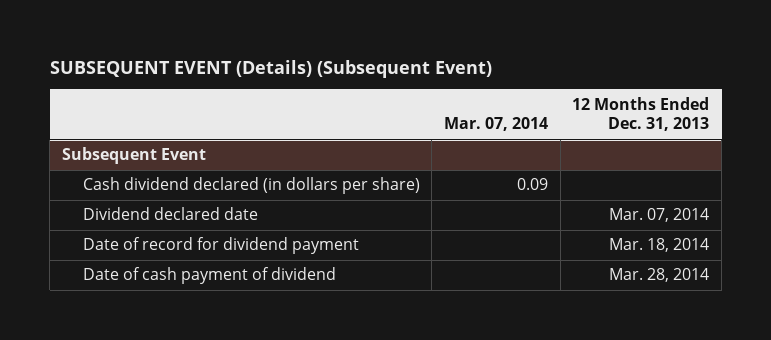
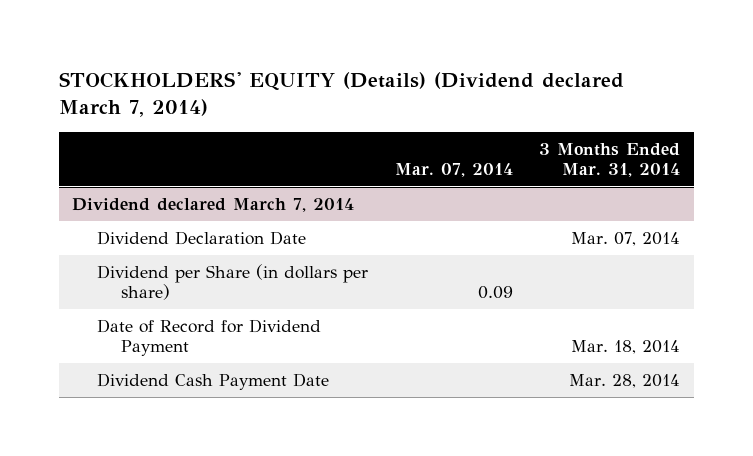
- SUBSEQUENT EVENT (Details) (Subsequent Event)
+ STOCKHOLDERS' EQUITY (Details) (Dividend declared March 7, 2014)
- | Mar. 07, 2014 | 12 Months Ended Dec. 31, 2013
+ | Mar. 07, 2014 | 3 Months Ended Mar. 31, 2014
- Subsequent Event
- Cash dividend declared (in dollars per share) | 0.09 |
- Dividend declared date | | Mar. 07, 2014
- Date of record for dividend payment | | Mar. 18, 2014
- Date of cash payment of dividend | | Mar. 28, 2014
+ Dividend declared March 7, 2014
+ Dividend Declaration Date | | Mar. 07, 2014
+ Dividend per Share (in dollars per share) | 0.09 |
+ Date of Record for Dividend Payment | | Mar. 18, 2014
+ Dividend Cash Payment Date | | Mar. 28, 2014

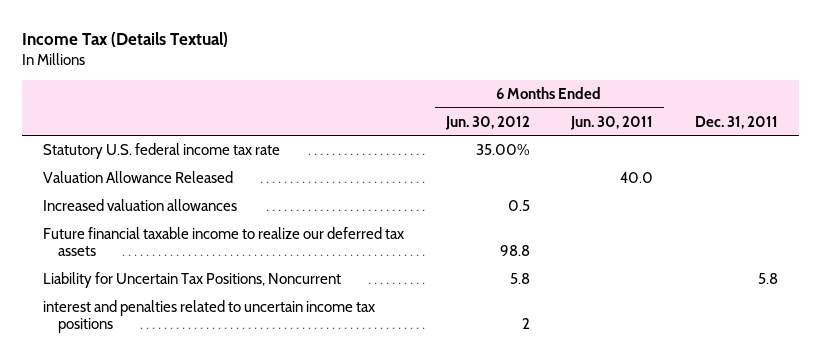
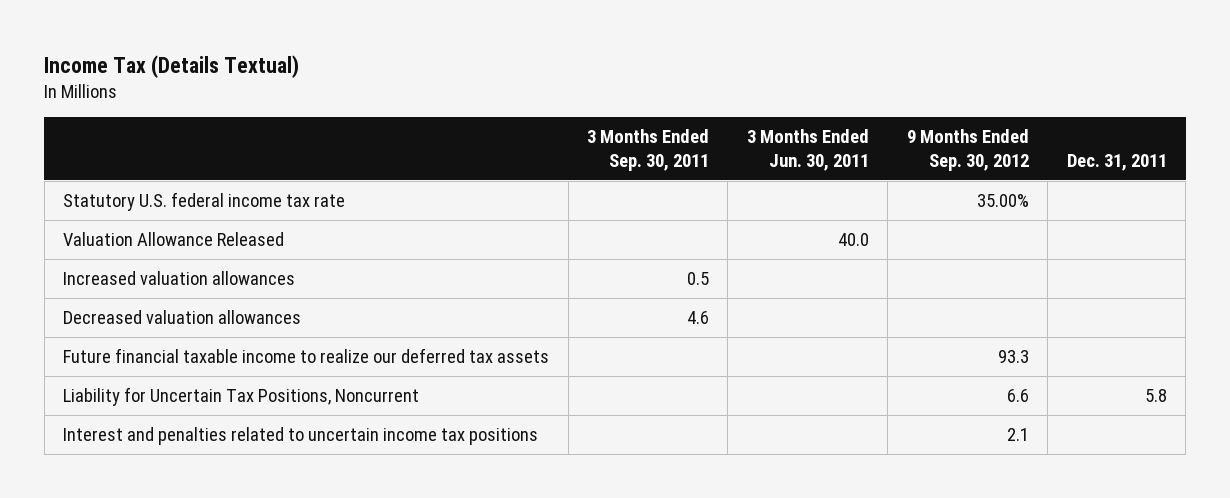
- | 6 Months Ended Jun. 30, 2012 | 6 Months Ended Jun. 30, 2011 | Dec. 31, 2011
+ | 3 Months Ended Sep. 30, 2011 | 3 Months Ended Jun. 30, 2011 | 9 Months Ended Sep. 30, 2012 | Dec. 31, 2011
+ Decreased valuation allowances | 4.6 | | |
- interest and penalties related to uncertain income tax positions | 2 | |
+ Interest and penalties related to uncertain income tax positions | | | 2.1 |

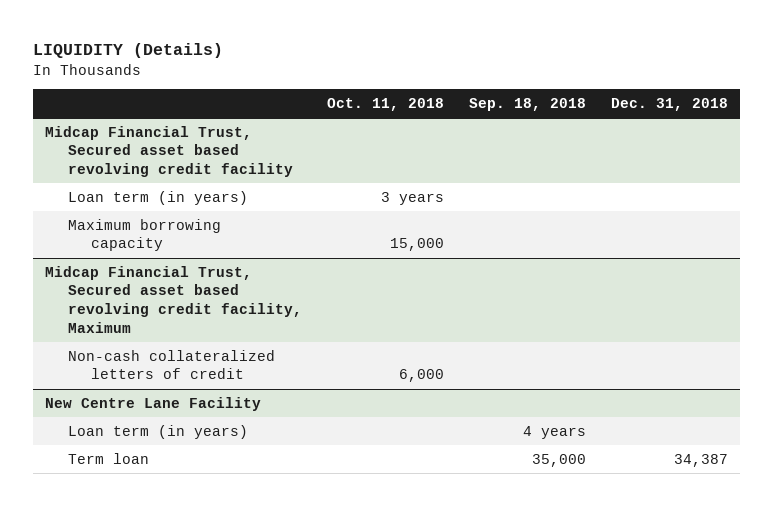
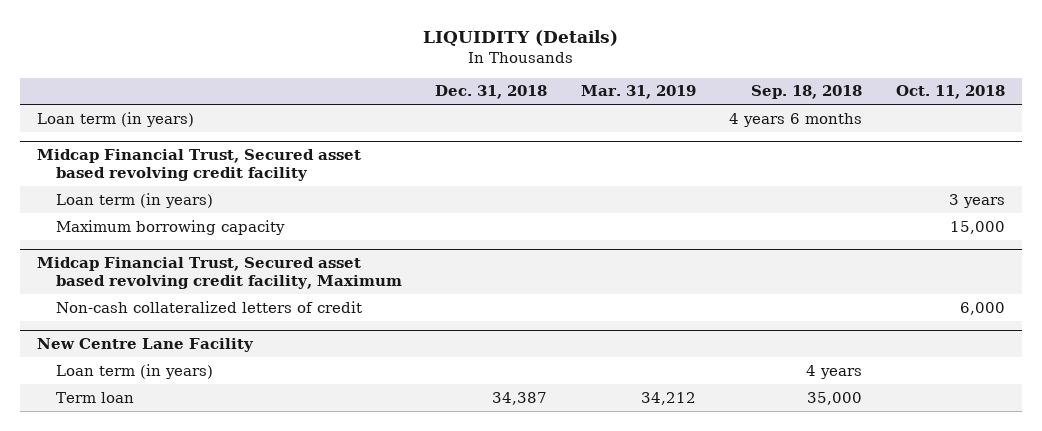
- | Oct. 11, 2018 | Sep. 18, 2018 | Dec. 31, 2018
+ | Dec. 31, 2018 | Mar. 31, 2019 | Sep. 18, 2018 | Oct. 11, 2018
+ Loan term (in years) | | | 4 years 6 months |

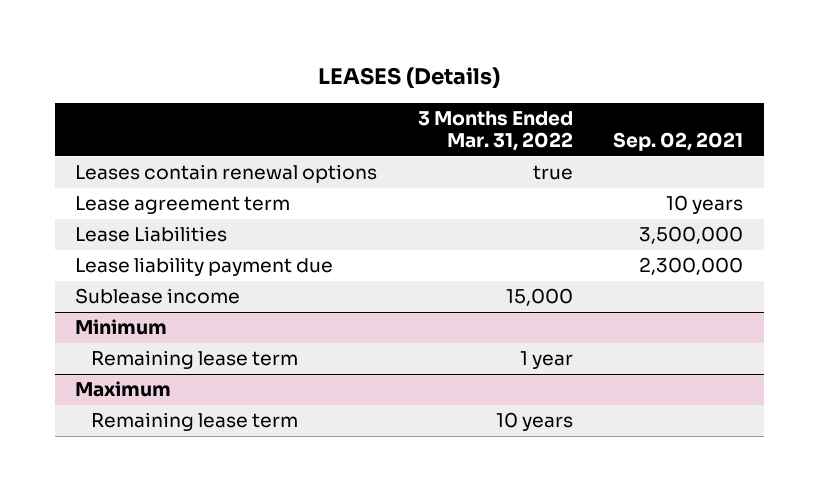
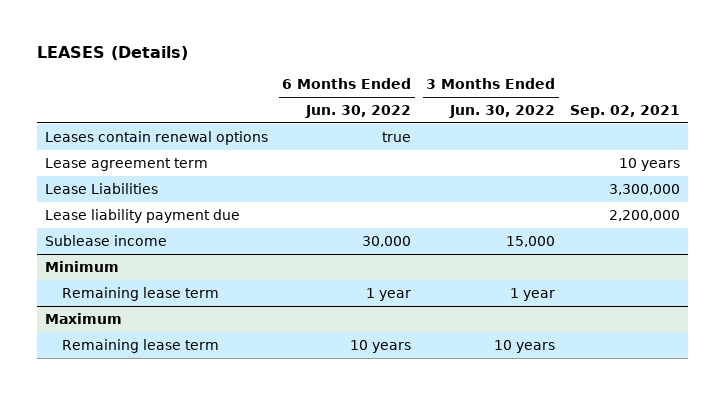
- | 3 Months Ended Mar. 31, 2022 | Sep. 02, 2021
+ | 6 Months Ended Jun. 30, 2022 | 3 Months Ended Jun. 30, 2022 | Sep. 02, 2021
- Lease Liabilities | | 3,500,000
- Lease liability payment due | | 2,300,000
+ Lease Liabilities | | | 3,300,000
+ Lease liability payment due | | | 2,200,000

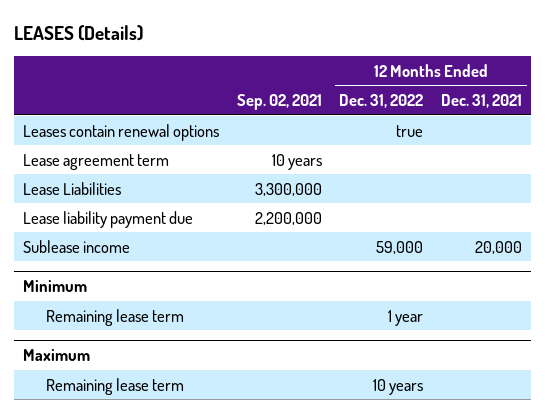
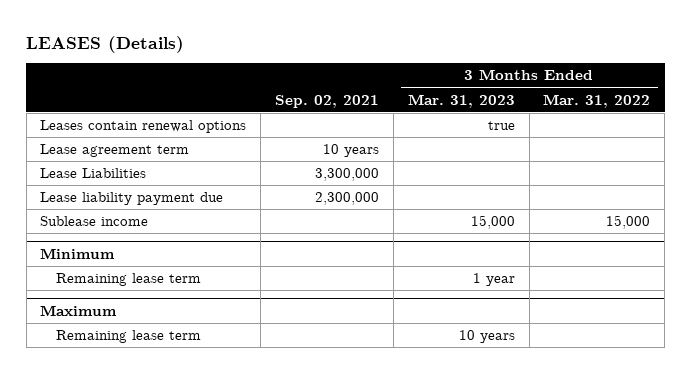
- | Sep. 02, 2021 | 12 Months Ended Dec. 31, 2022 | 12 Months Ended Dec. 31, 2021
+ | Sep. 02, 2021 | 3 Months Ended Mar. 31, 2023 | 3 Months Ended Mar. 31, 2022
- Lease liability payment due | 2,200,000 | |
+ Lease liability payment due | 2,300,000 | |

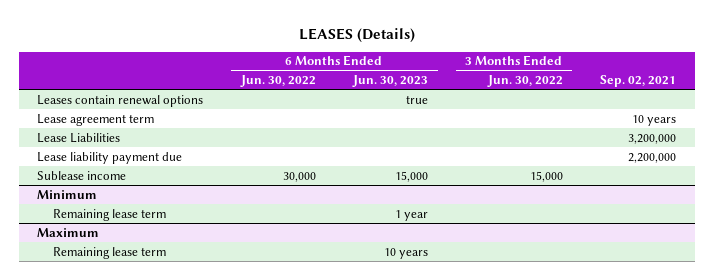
- | Sep. 02, 2021 | 3 Months Ended Mar. 31, 2023 | 3 Months Ended Mar. 31, 2022
+ | 6 Months Ended Jun. 30, 2022 | 6 Months Ended Jun. 30, 2023 | 3 Months Ended Jun. 30, 2022 | Sep. 02, 2021
- Lease Liabilities | 3,300,000 | |
- Lease liability payment due | 2,300,000 | |
+ Lease Liabilities | | | | 3,200,000
+ Lease liability payment due | | | | 2,200,000

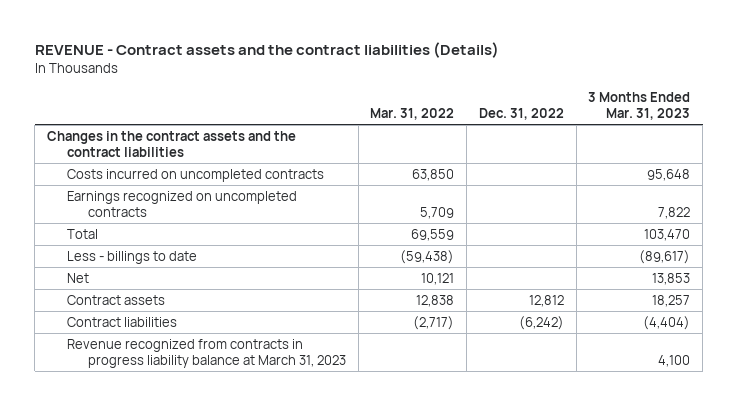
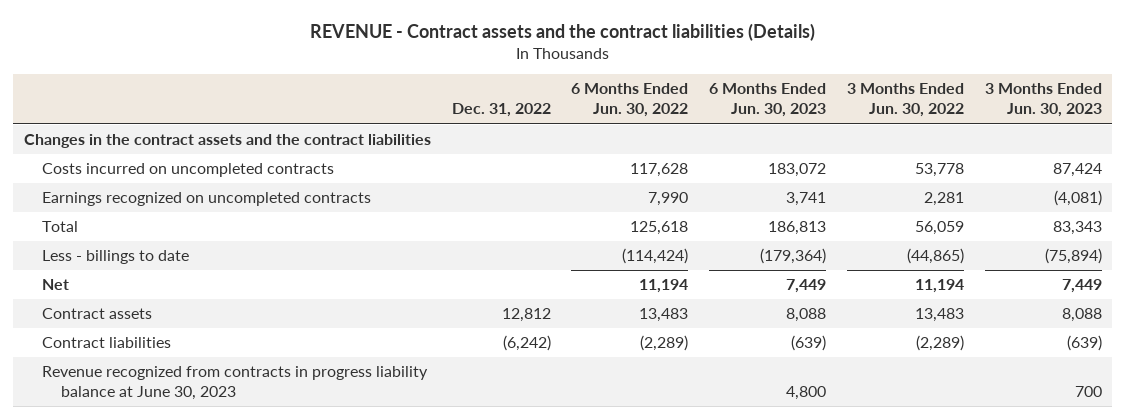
- | Mar. 31, 2022 | Dec. 31, 2022 | 3 Months Ended Mar. 31, 2023
+ | Dec. 31, 2022 | 6 Months Ended Jun. 30, 2022 | 6 Months Ended Jun. 30, 2023 | 3 Months Ended Jun. 30, 2022 | 3 Months Ended Jun. 30, 2023
- Revenue recognized from contracts in progress liability balance at March 31, 2023 | | | 4,100
+ Revenue recognized from contracts in progress liability balance at June 30, 2023 | | | 4,800 | | 700

